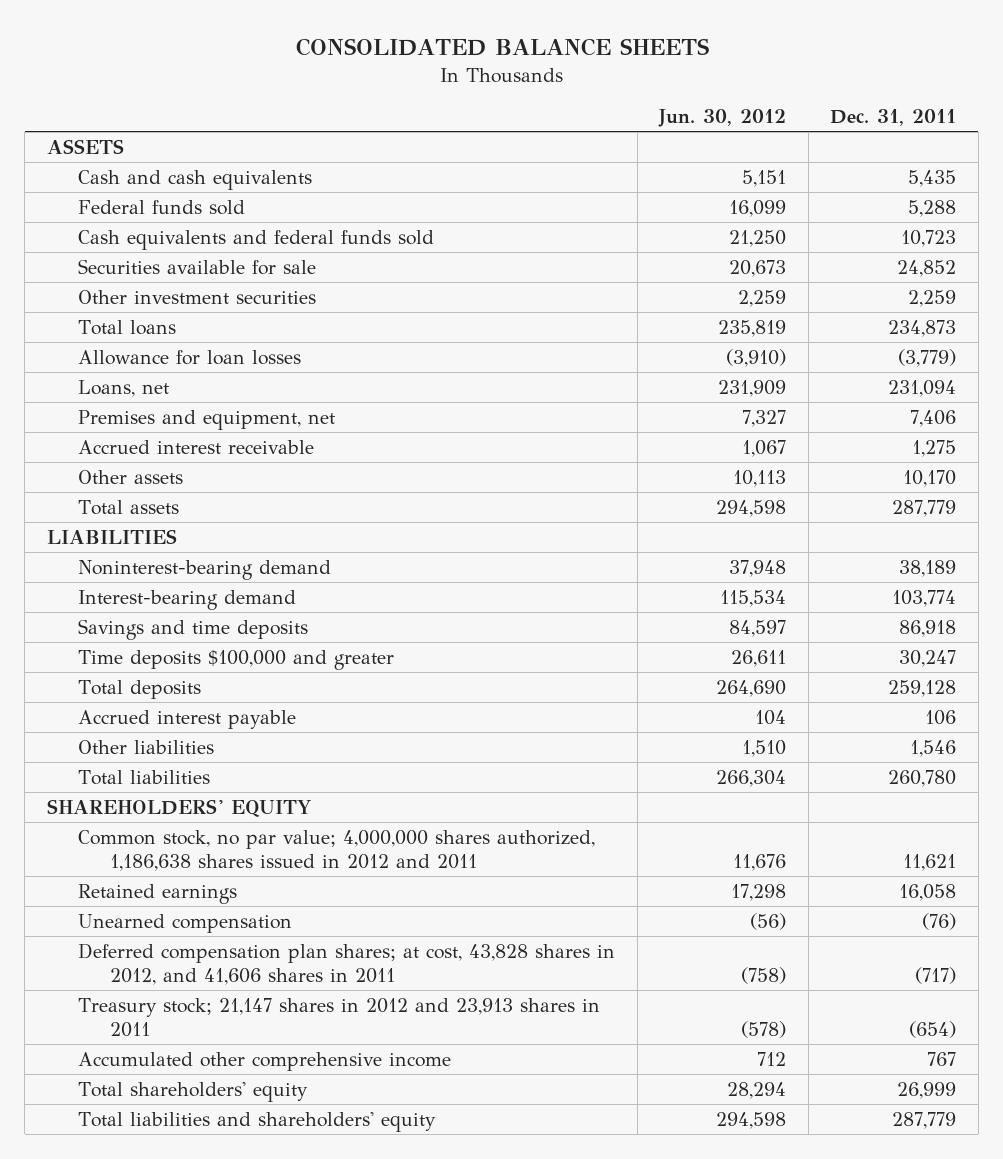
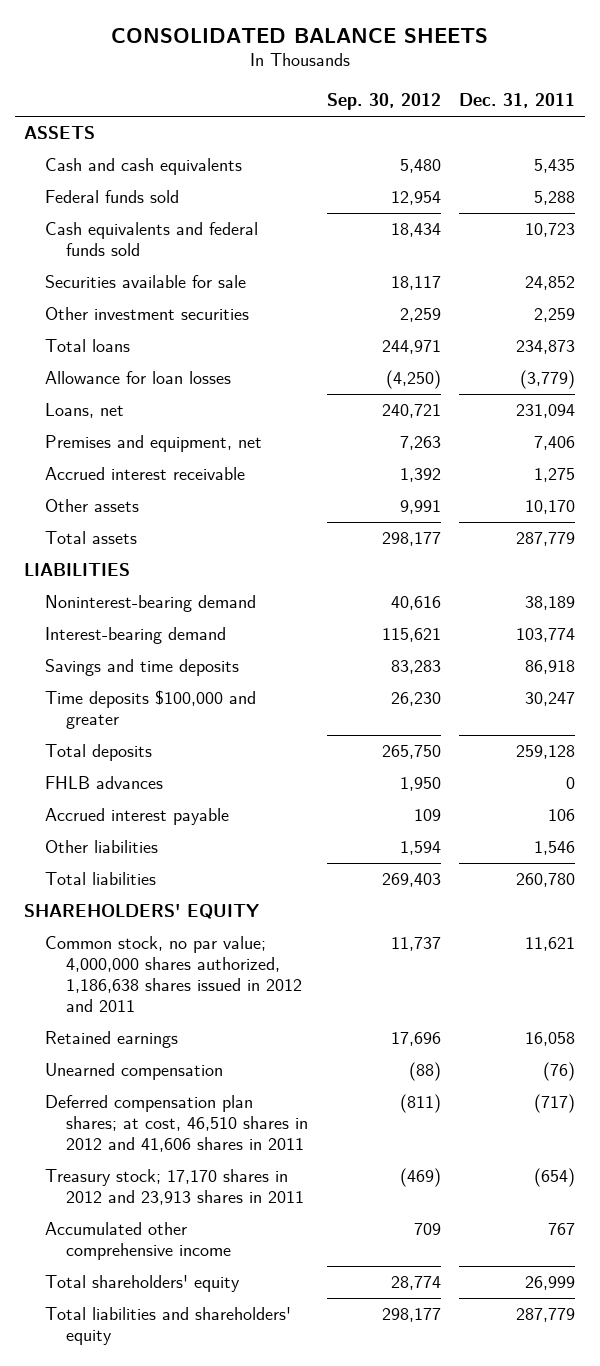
- | Jun. 30, 2012 | Dec. 31, 2011
+ | Sep. 30, 2012 | Dec. 31, 2011
+ FHLB advances | 1,950 | 0
- Deferred compensation plan shares; at cost, 43,828 shares in 2012, and 41,606 shares in 2011 | (758) | (717)
- Treasury stock; 21,147 shares in 2012 and 23,913 shares in 2011 | (578) | (654)
+ Deferred compensation plan shares; at cost, 46,510 shares in 2012 and 41,606 shares in 2011 | (811) | (717)
+ Treasury stock; 17,170 shares in 2012 and 23,913 shares in 2011 | (469) | (654)

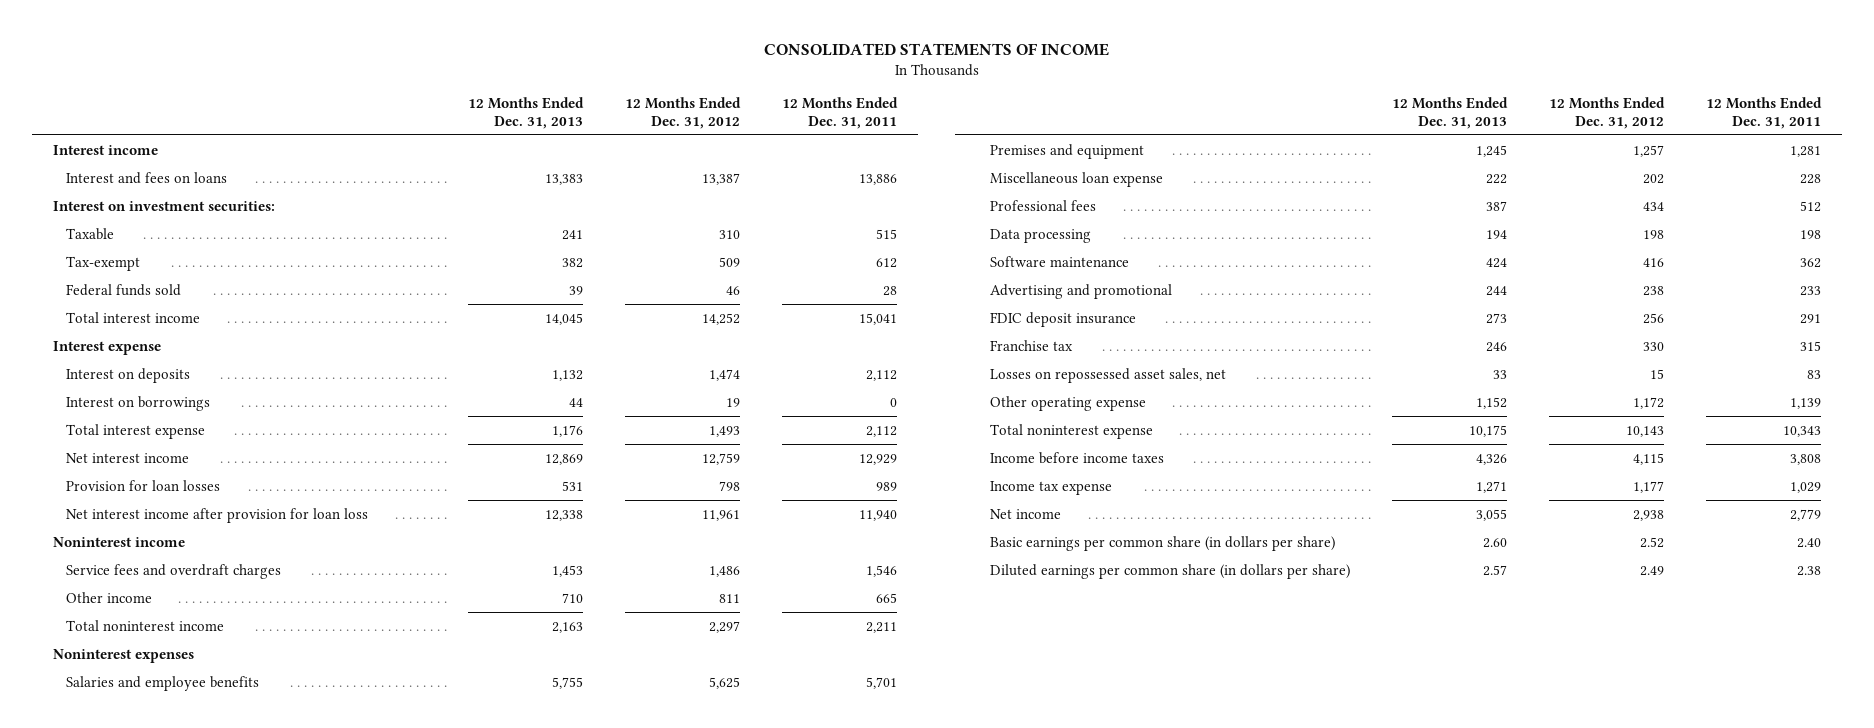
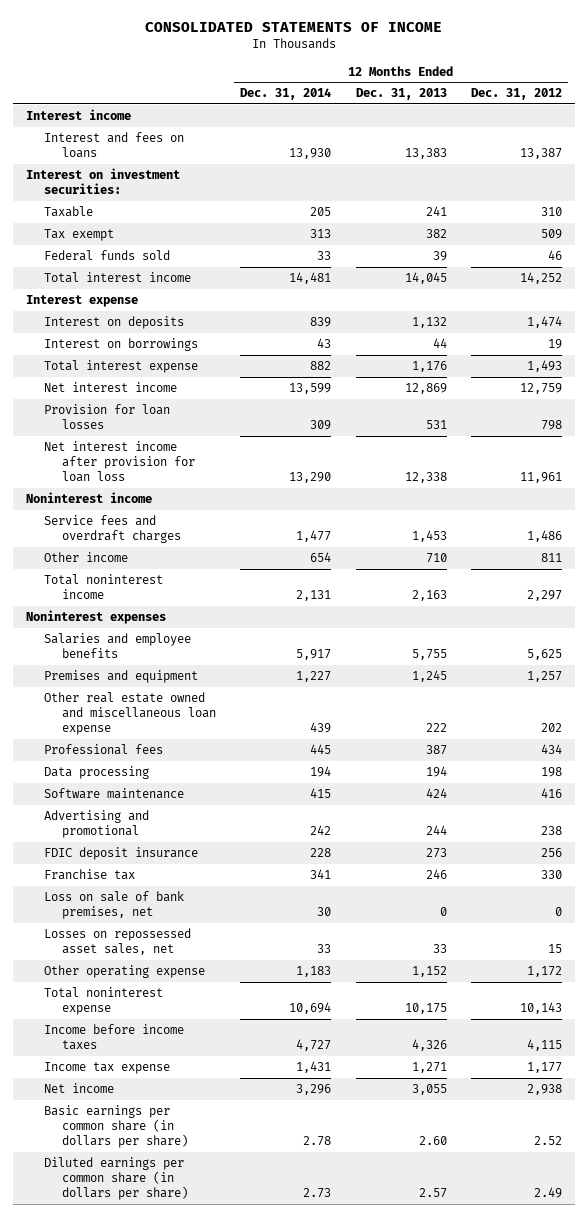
- | 12 Months Ended Dec. 31, 2013 | 12 Months Ended Dec. 31, 2012 | 12 Months Ended Dec. 31, 2011
+ | 12 Months Ended Dec. 31, 2014 | 12 Months Ended Dec. 31, 2013 | 12 Months Ended Dec. 31, 2012
- Tax-exempt | 382 | 509 | 612
+ Tax exempt | 313 | 382 | 509
- Miscellaneous loan expense | 222 | 202 | 228
+ Other real estate owned and miscellaneous loan expense | 439 | 222 | 202
+ Loss on sale of bank premises, net | 30 | 0 | 0

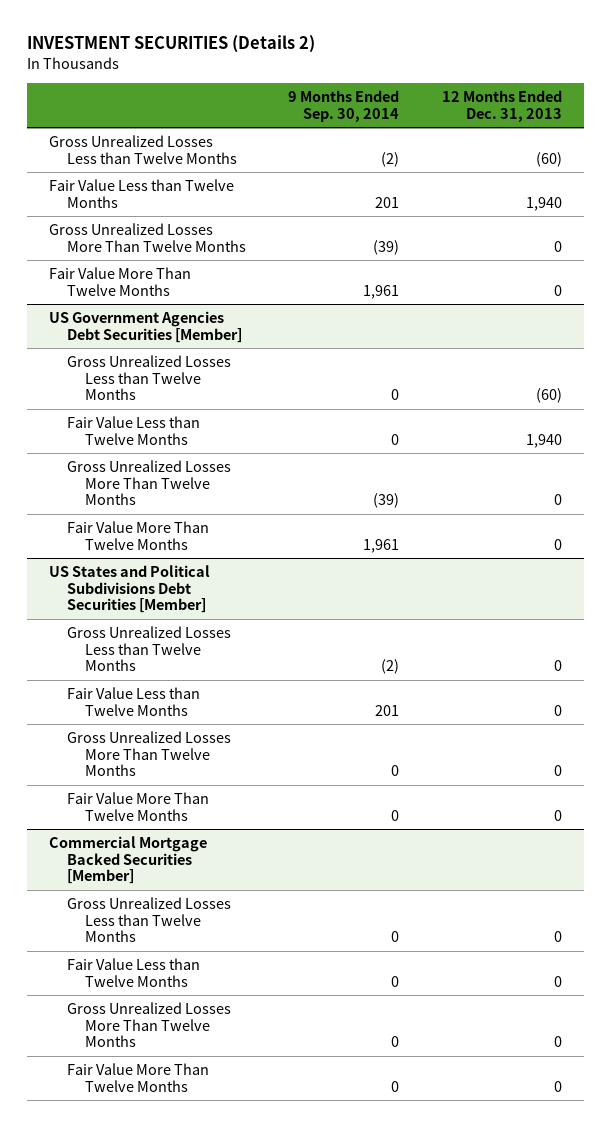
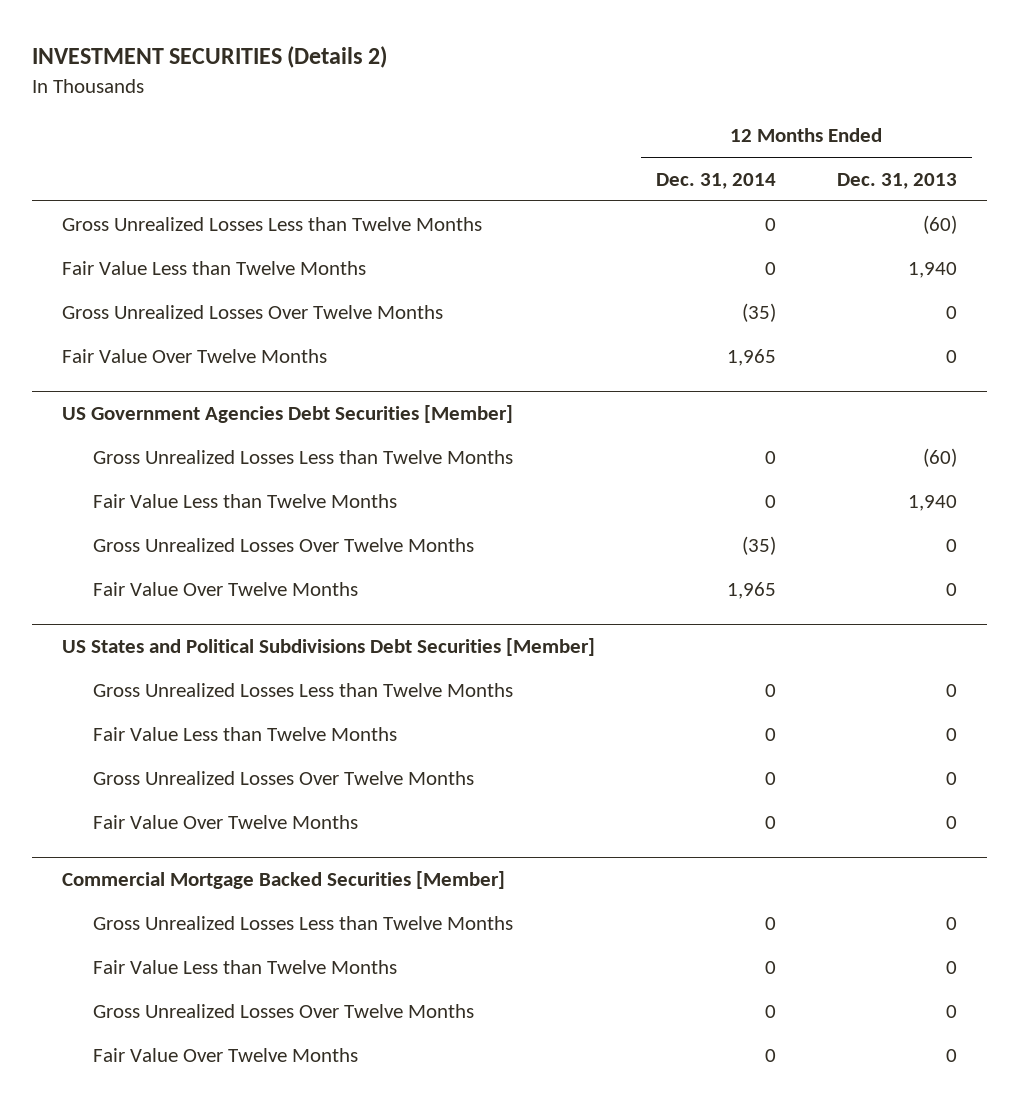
- | 9 Months Ended Sep. 30, 2014 | 12 Months Ended Dec. 31, 2013
+ | 12 Months Ended Dec. 31, 2014 | 12 Months Ended Dec. 31, 2013
- Gross Unrealized Losses More Than Twelve Months | (39) | 0
- Fair Value More Than Twelve Months | 1,961 | 0
+ Gross Unrealized Losses Over Twelve Months | (35) | 0
+ Fair Value Over Twelve Months | 1,965 | 0
@ US Government Agencies Debt Securities [Member]
- Gross Unrealized Losses More Than Twelve Months | (39) | 0
- Fair Value More Than Twelve Months | 1,961 | 0
+ Gross Unrealized Losses Over Twelve Months | (35) | 0
+ Fair Value Over Twelve Months | 1,965 | 0
@ US States and Political Subdivisions Debt Securities [Member]
- Gross Unrealized Losses More Than Twelve Months | 0 | 0
- Fair Value More Than Twelve Months | 0 | 0
+ Gross Unrealized Losses Over Twelve Months | 0 | 0
+ Fair Value Over Twelve Months | 0 | 0
@ Commercial Mortgage Backed Securities [Member]
- Gross Unrealized Losses More Than Twelve Months | 0 | 0
- Fair Value More Than Twelve Months | 0 | 0
+ Gross Unrealized Losses Over Twelve Months | 0 | 0
+ Fair Value Over Twelve Months | 0 | 0

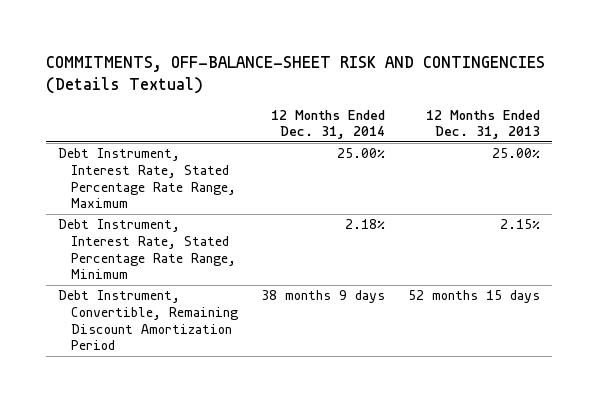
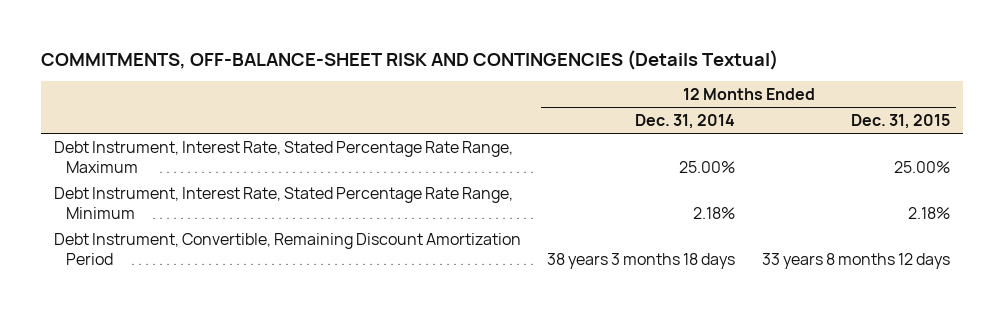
- | 12 Months Ended Dec. 31, 2014 | 12 Months Ended Dec. 31, 2013
+ | 12 Months Ended Dec. 31, 2014 | 12 Months Ended Dec. 31, 2015
- Debt Instrument, Convertible, Remaining Discount Amortization Period | 38 months 9 days | 52 months 15 days
+ Debt Instrument, Convertible, Remaining Discount Amortization Period | 38 years 3 months 18 days | 33 years 8 months 12 days

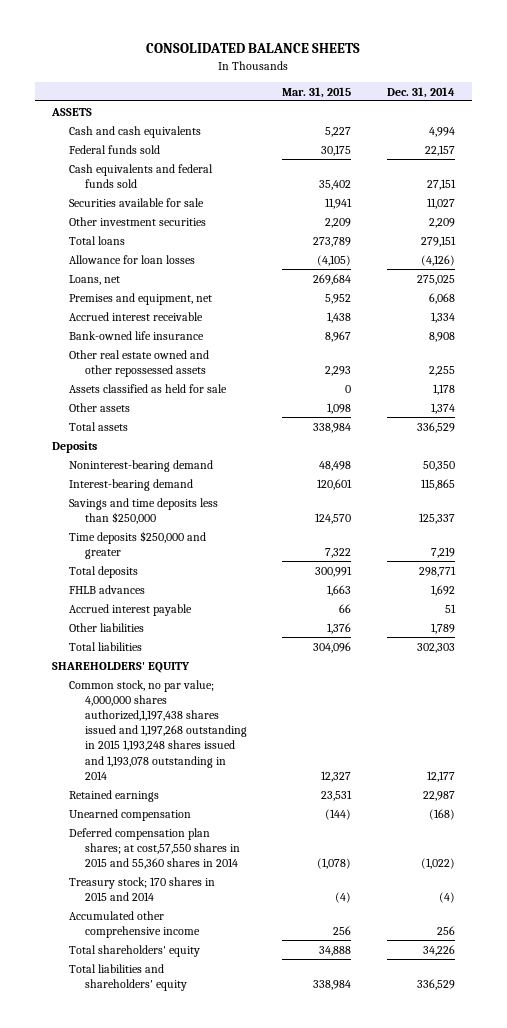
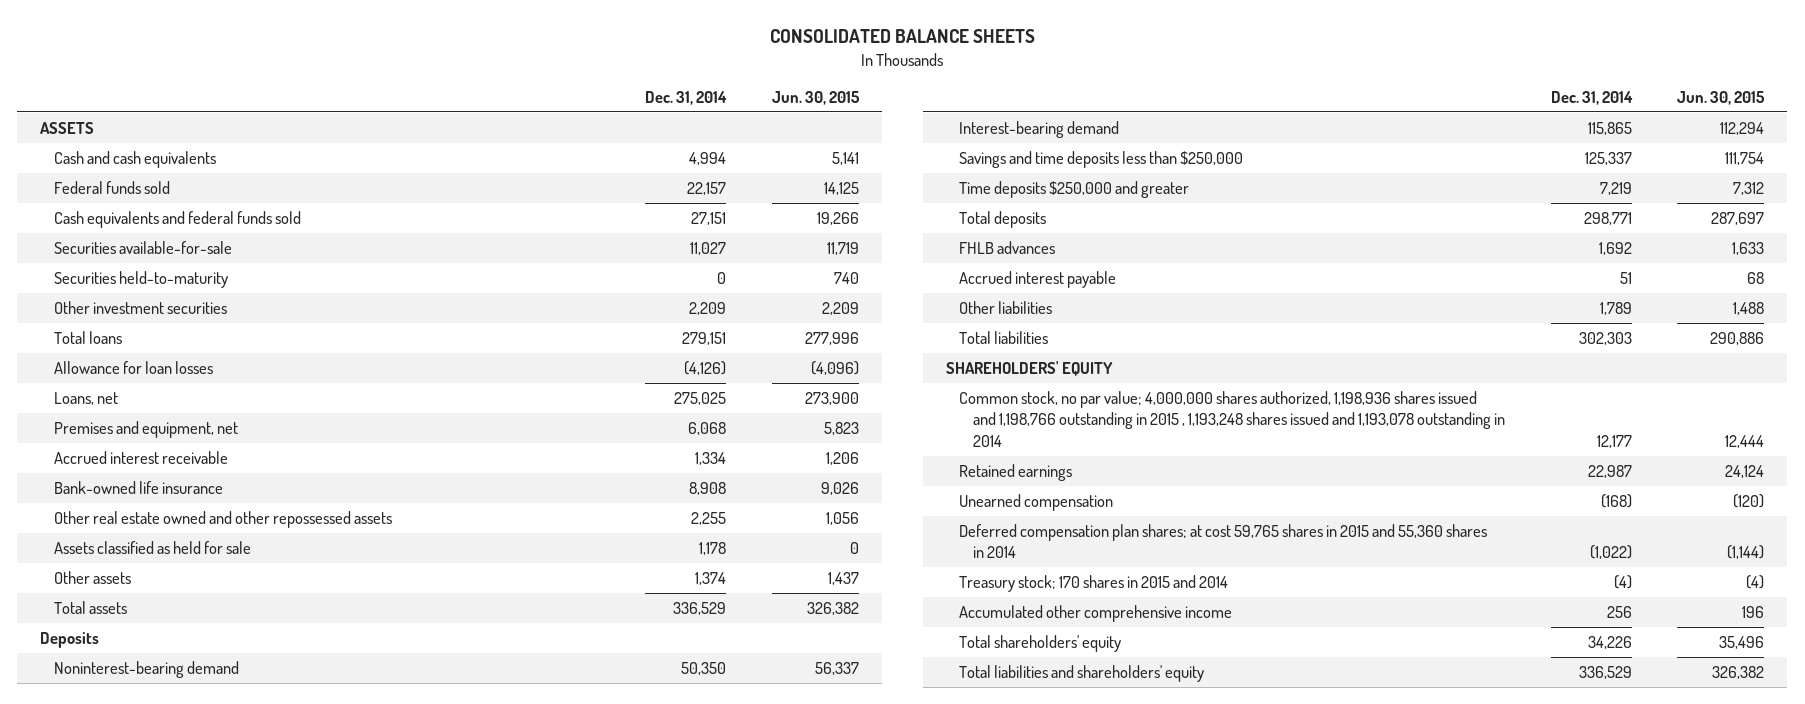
- | Mar. 31, 2015 | Dec. 31, 2014
+ | Dec. 31, 2014 | Jun. 30, 2015
- Securities available for sale | 11,941 | 11,027
+ Securities available-for-sale | 11,027 | 11,719
+ Securities held-to-maturity | 0 | 740
- Common stock, no par value; 4,000,000 shares authorized,1,197,438 shares issued and 1,197,268 outstanding in 2015 1,193,248 shares issued and 1,193,078 outstanding in 2014 | 12,327 | 12,177
+ Common stock, no par value; 4,000,000 shares authorized, 1,198,936 shares issued and 1,198,766 outstanding in 2015 , 1,193,248 shares issued and 1,193,078 outstanding in 2014 | 12,177 | 12,444
- Deferred compensation plan shares; at cost,57,550 shares in 2015 and 55,360 shares in 2014 | (1,078) | (1,022)
+ Deferred compensation plan shares; at cost 59,765 shares in 2015 and 55,360 shares in 2014 | (1,022) | (1,144)

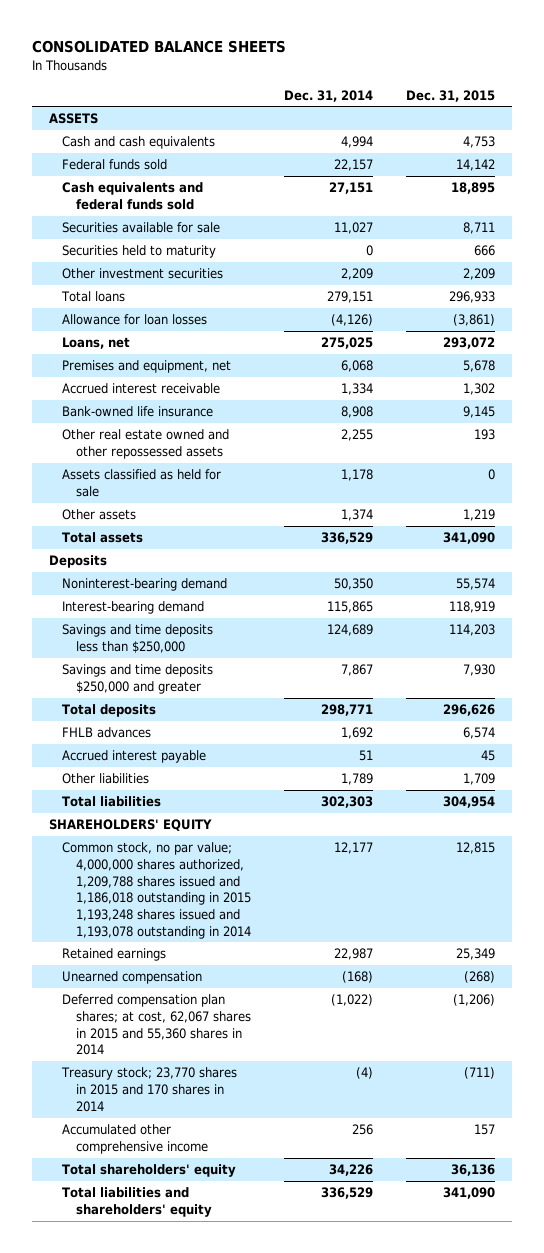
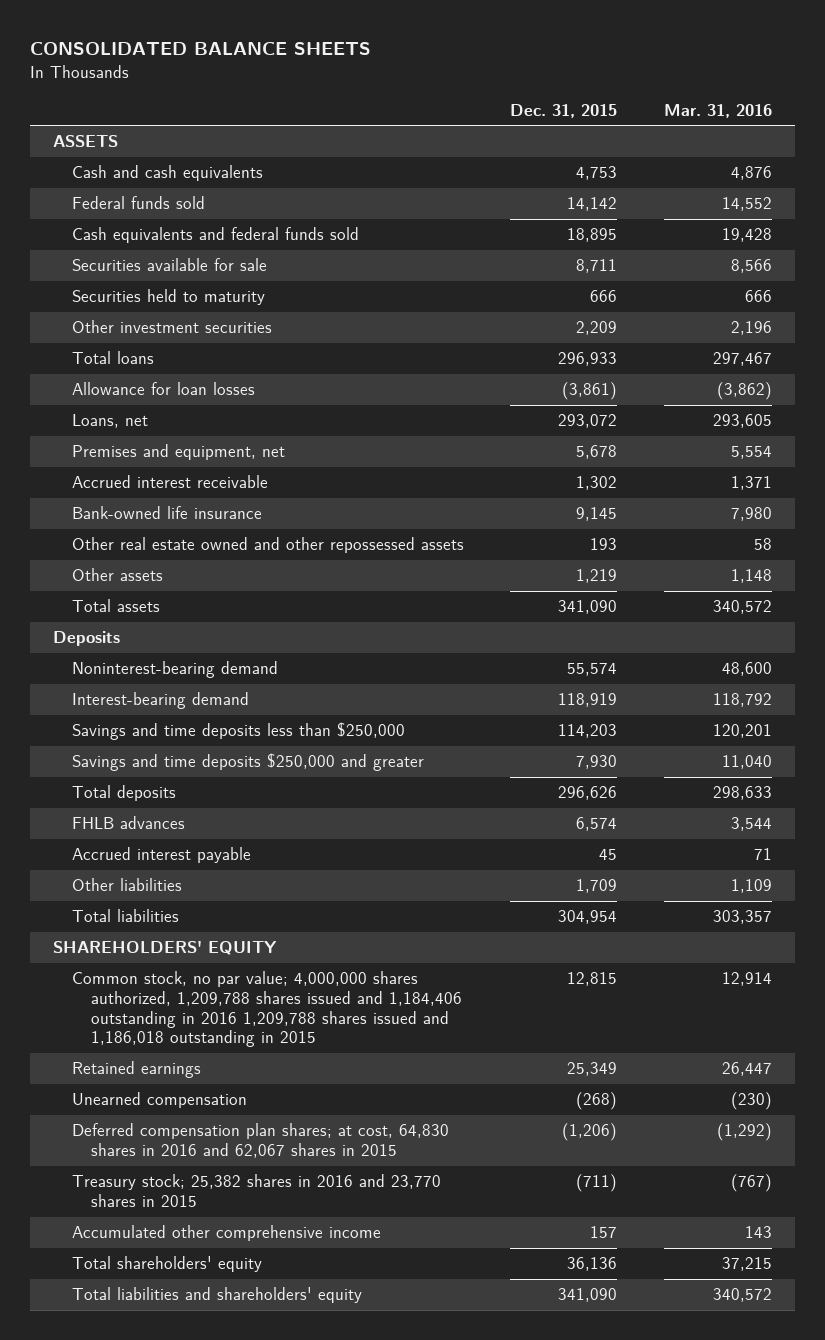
- | Dec. 31, 2014 | Dec. 31, 2015
+ | Dec. 31, 2015 | Mar. 31, 2016
- Assets classified as held for sale | 1,178 | 0
- Common stock, no par value; 4,000,000 shares authorized, 1,209,788 shares issued and 1,186,018 outstanding in 2015 1,193,248 shares issued and 1,193,078 outstanding in 2014 | 12,177 | 12,815
+ Common stock, no par value; 4,000,000 shares authorized, 1,209,788 shares issued and 1,184,406 outstanding in 2016 1,209,788 shares issued and 1,186,018 outstanding in 2015 | 12,815 | 12,914
- Deferred compensation plan shares; at cost, 62,067 shares in 2015 and 55,360 shares in 2014 | (1,022) | (1,206)
- Treasury stock; 23,770 shares in 2015 and 170 shares in 2014 | (4) | (711)
+ Deferred compensation plan shares; at cost, 64,830 shares in 2016 and 62,067 shares in 2015 | (1,206) | (1,292)
+ Treasury stock; 25,382 shares in 2016 and 23,770 shares in 2015 | (711) | (767)

